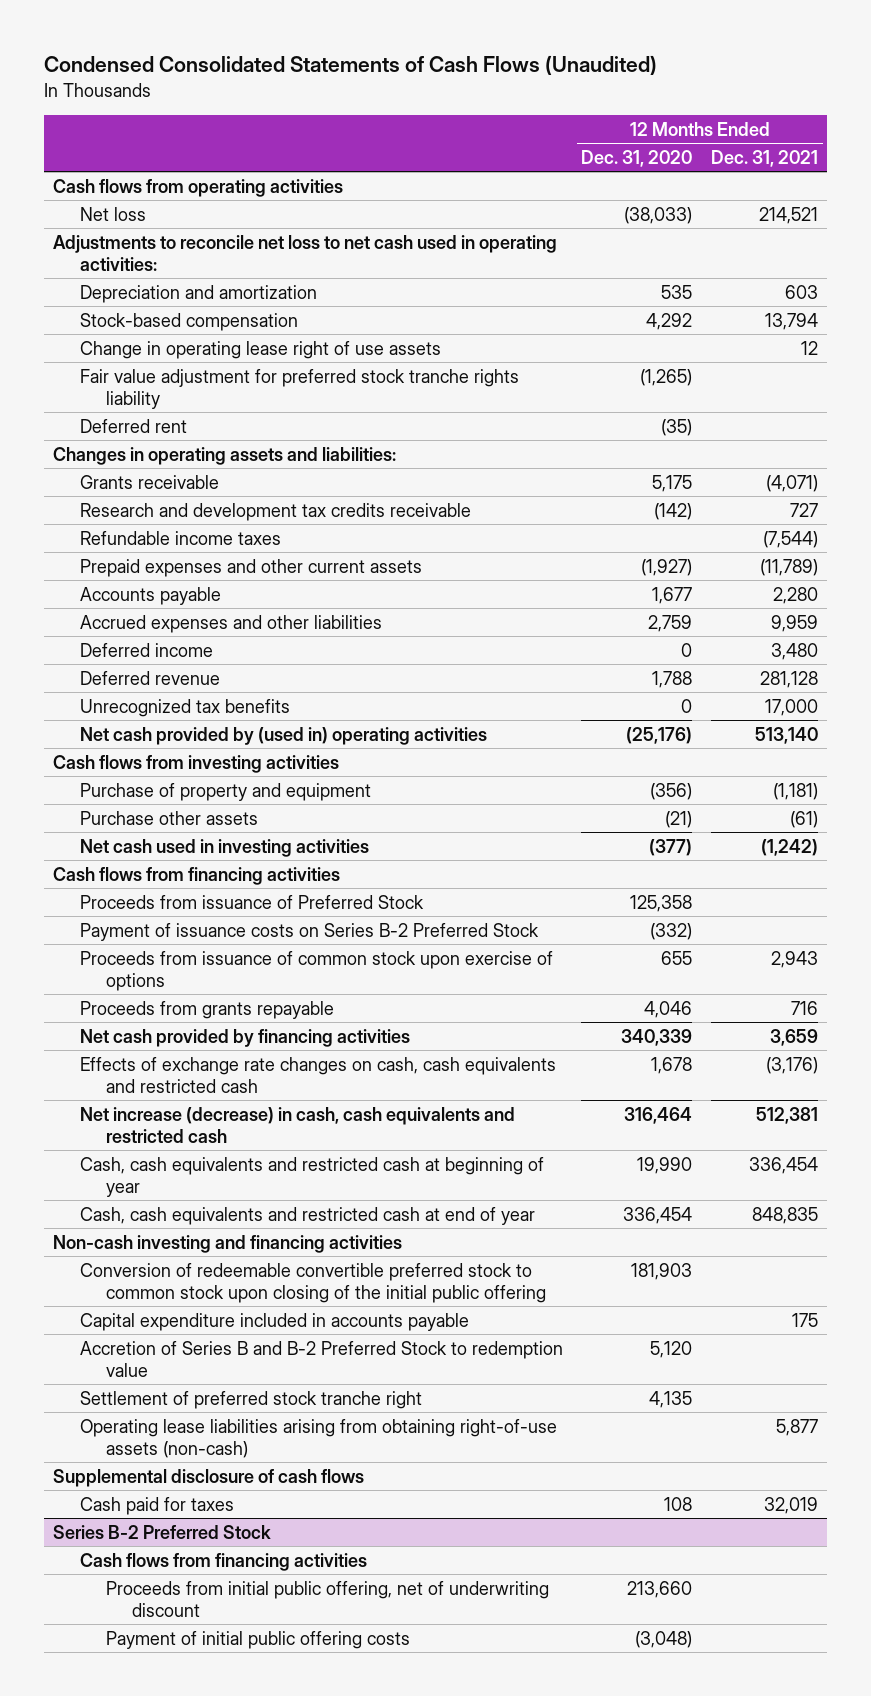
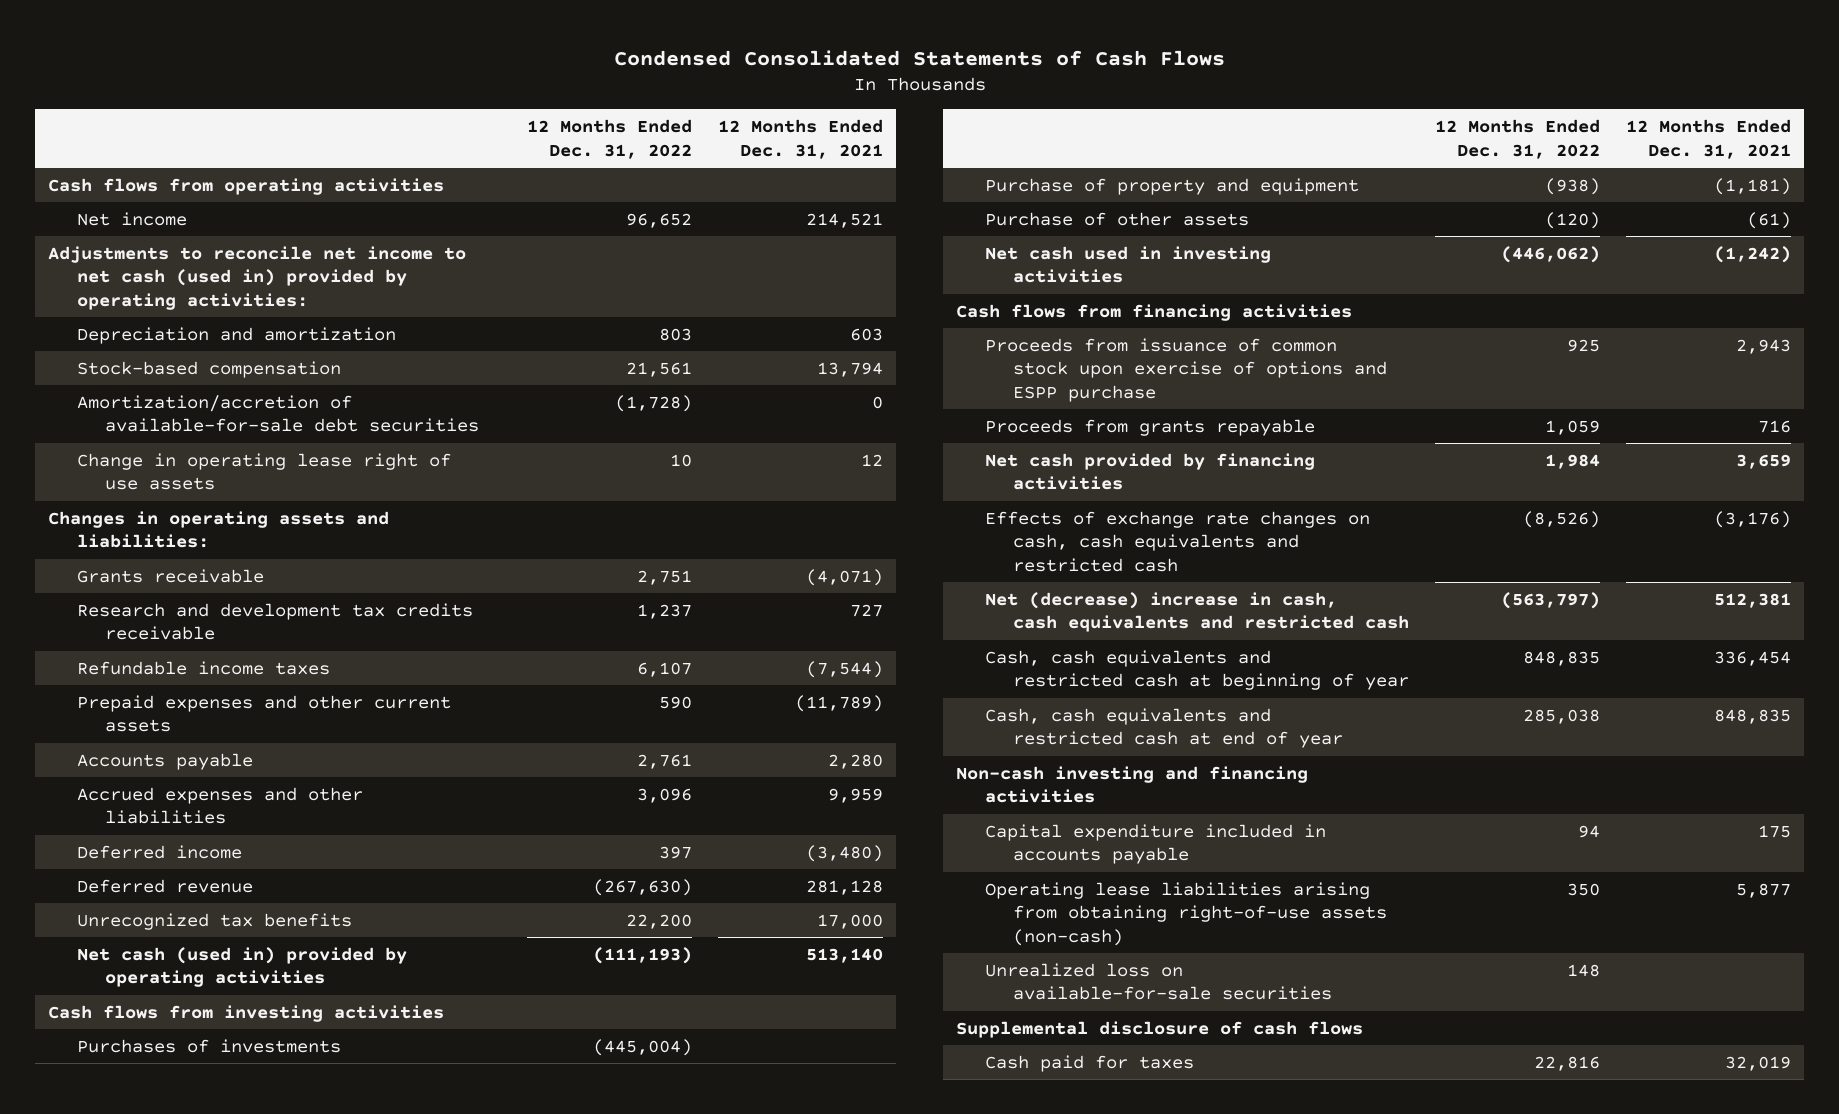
- Condensed Consolidated Statements of Cash Flows (Unaudited)
+ Condensed Consolidated Statements of Cash Flows
- | 12 Months Ended Dec. 31, 2020 | 12 Months Ended Dec. 31, 2021
+ | 12 Months Ended Dec. 31, 2022 | 12 Months Ended Dec. 31, 2021
- Net loss | (38,033) | 214,521
- Adjustments to reconcile net loss to net cash used in operating activities:
+ Net income | 96,652 | 214,521
+ Adjustments to reconcile net income to net cash (used in) provided by operating activities:
+ Amortization/accretion of available-for-sale debt securities | (1,728) | 0
- Fair value adjustment for preferred stock tranche rights liability | (1,265) |
- Deferred rent | (35) |
- Deferred income | 0 | 3,480
+ Deferred income | 397 | (3,480)
- Net cash provided by (used in) operating activities | (25,176) | 513,140
+ Net cash (used in) provided by operating activities | (111,193) | 513,140
+ Purchases of investments | (445,004) |
- Purchase other assets | (21) | (61)
+ Purchase of other assets | (120) | (61)
- Proceeds from issuance of Preferred Stock | 125,358 |
- Payment of issuance costs on Series B-2 Preferred Stock | (332) |
- Proceeds from issuance of common stock upon exercise of options | 655 | 2,943
+ Proceeds from issuance of common stock upon exercise of options and ESPP purchase | 925 | 2,943
- Net increase (decrease) in cash, cash equivalents and restricted cash | 316,464 | 512,381
+ Net (decrease) increase in cash, cash equivalents and restricted cash | (563,797) | 512,381
- Conversion of redeemable convertible preferred stock to common stock upon closing of the initial public offering | 181,903 |
- Accretion of Series B and B-2 Preferred Stock to redemption value | 5,120 |
- Settlement of preferred stock tranche right | 4,135 |
+ Unrealized loss on available-for-sale securities | 148 |
- Series B-2 Preferred Stock
- Cash flows from financing activities
- Proceeds from initial public offering, net of underwriting discount | 213,660 |
- Payment of initial public offering costs | (3,048) |

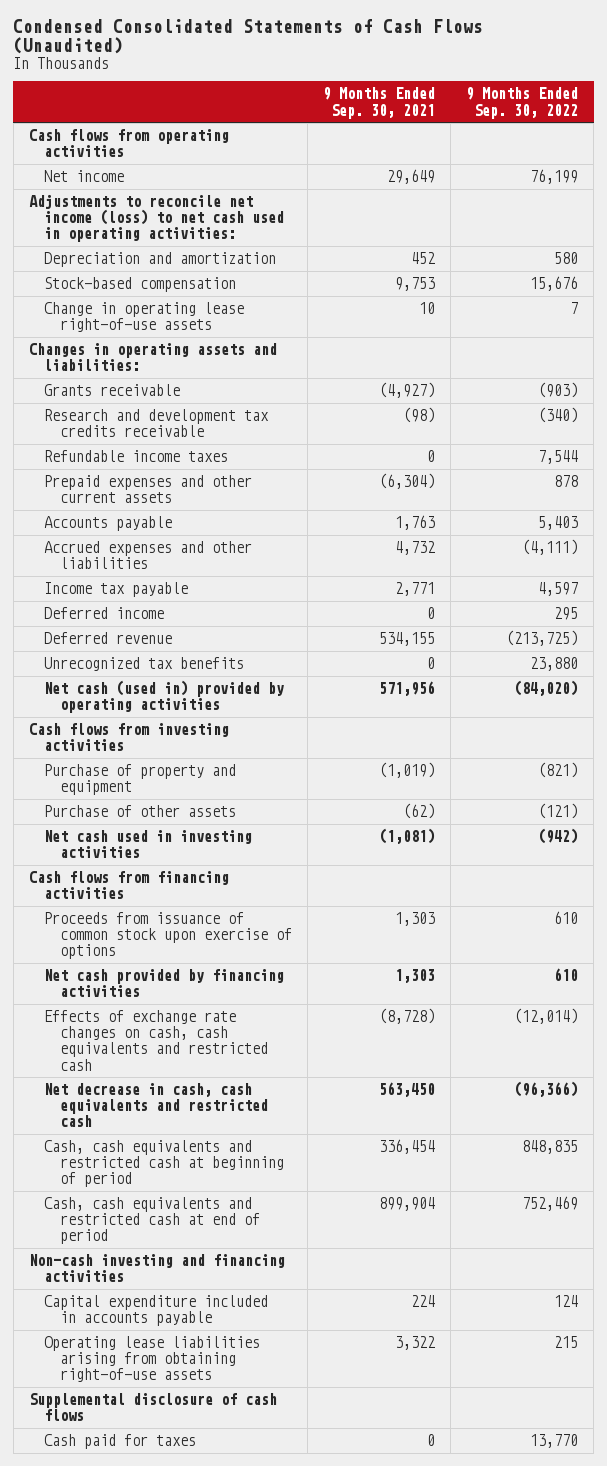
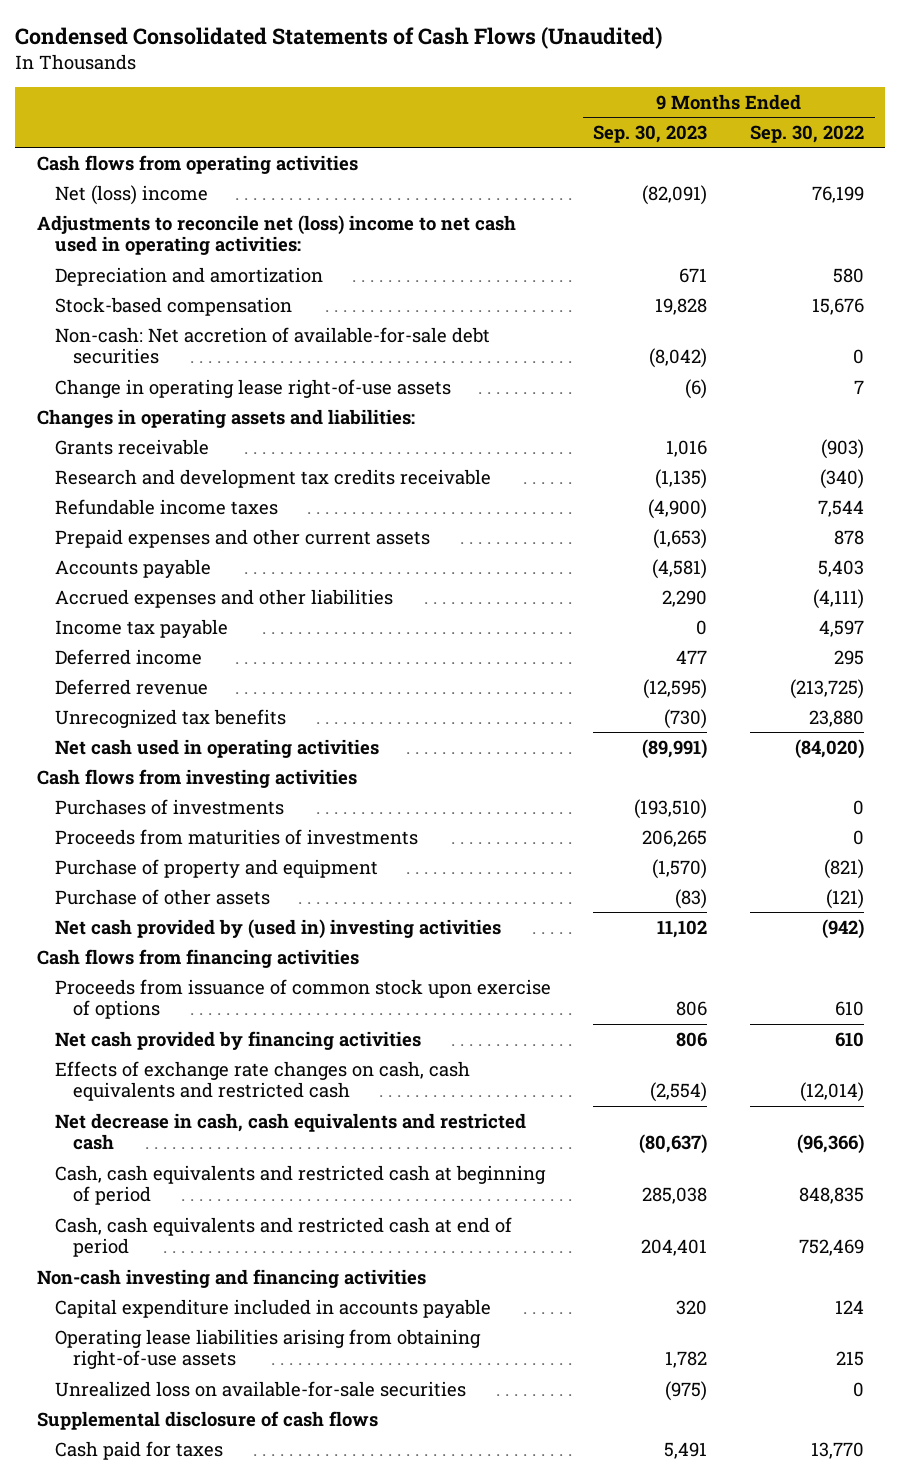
- | 9 Months Ended Sep. 30, 2021 | 9 Months Ended Sep. 30, 2022
+ | 9 Months Ended Sep. 30, 2023 | 9 Months Ended Sep. 30, 2022
- Net income | 29,649 | 76,199
- Adjustments to reconcile net income (loss) to net cash used in operating activities:
+ Net (loss) income | (82,091) | 76,199
+ Adjustments to reconcile net (loss) income to net cash used in operating activities:
+ Non-cash: Net accretion of available-for-sale debt securities | (8,042) | 0
- Net cash (used in) provided by operating activities | 571,956 | (84,020)
+ Net cash used in operating activities | (89,991) | (84,020)
+ Purchases of investments | (193,510) | 0
+ Proceeds from maturities of investments | 206,265 | 0
- Net cash used in investing activities | (1,081) | (942)
+ Net cash provided by (used in) investing activities | 11,102 | (942)
+ Unrealized loss on available-for-sale securities | (975) | 0

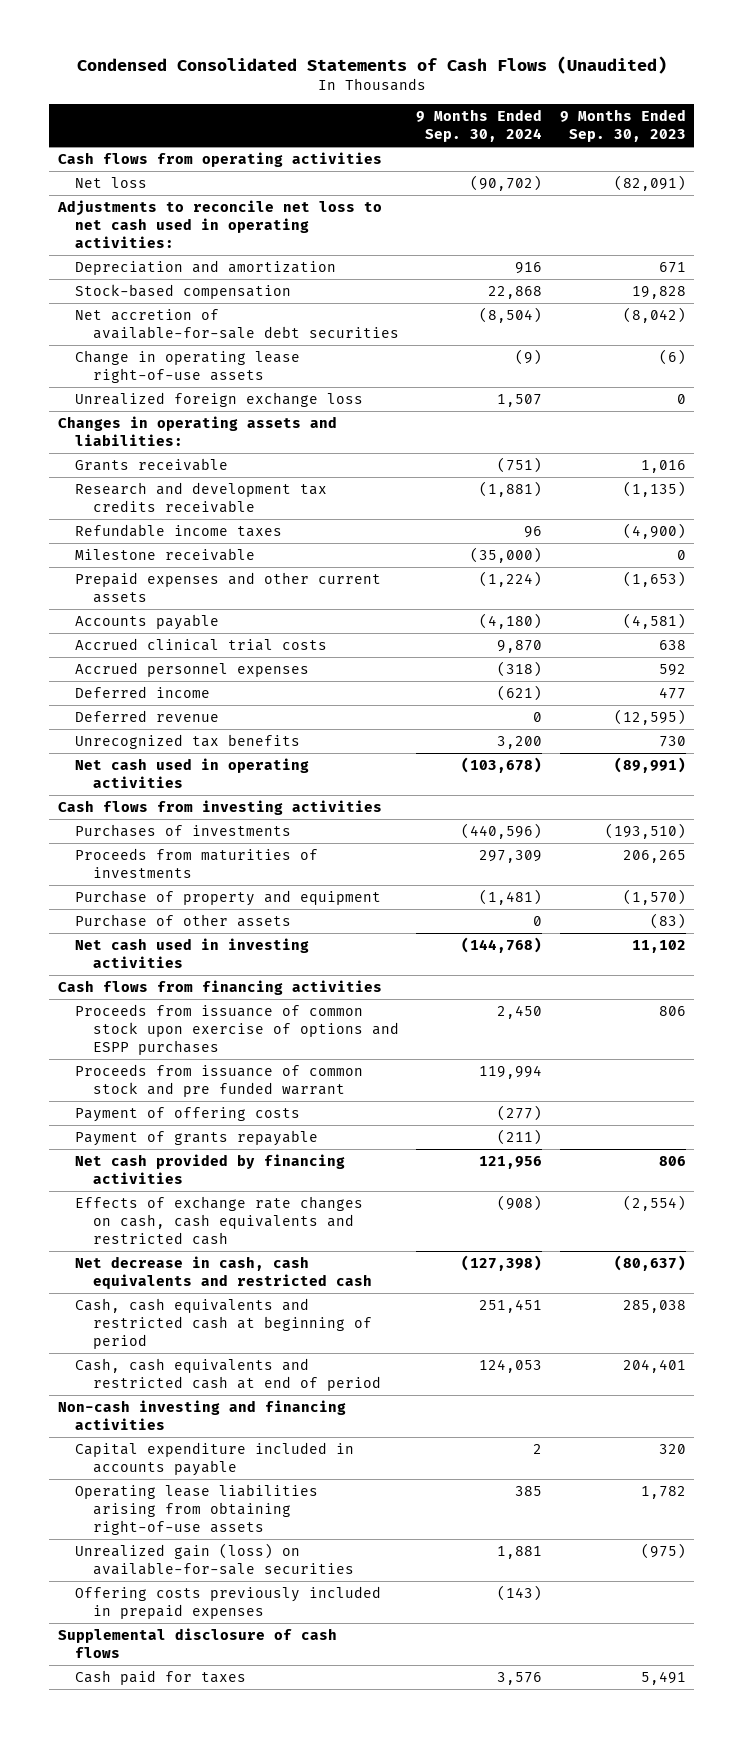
- | 9 Months Ended Sep. 30, 2023 | 9 Months Ended Sep. 30, 2022
+ | 9 Months Ended Sep. 30, 2024 | 9 Months Ended Sep. 30, 2023
- Net (loss) income | (82,091) | 76,199
- Adjustments to reconcile net (loss) income to net cash used in operating activities:
+ Net loss | (90,702) | (82,091)
+ Adjustments to reconcile net loss to net cash used in operating activities:
- Non-cash: Net accretion of available-for-sale debt securities | (8,042) | 0
+ Net accretion of available-for-sale debt securities | (8,504) | (8,042)
+ Unrealized foreign exchange loss | 1,507 | 0
+ Milestone receivable | (35,000) | 0
- Accrued expenses and other liabilities | 2,290 | (4,111)
- Income tax payable | 0 | 4,597
+ Accrued clinical trial costs | 9,870 | 638
+ Accrued personnel expenses | (318) | 592
- Unrecognized tax benefits | (730) | 23,880
+ Unrecognized tax benefits | 3,200 | 730
- Net cash provided by (used in) investing activities | 11,102 | (942)
+ Net cash used in investing activities | (144,768) | 11,102
- Proceeds from issuance of common stock upon exercise of options | 806 | 610
+ Proceeds from issuance of common stock upon exercise of options and ESPP purchases | 2,450 | 806
+ Proceeds from issuance of common stock and pre funded warrant | 119,994 |
+ Payment of offering costs | (277) |
+ Payment of grants repayable | (211) |
- Unrealized loss on available-for-sale securities | (975) | 0
+ Unrealized gain (loss) on available-for-sale securities | 1,881 | (975)
+ Offering costs previously included in prepaid expenses | (143) |

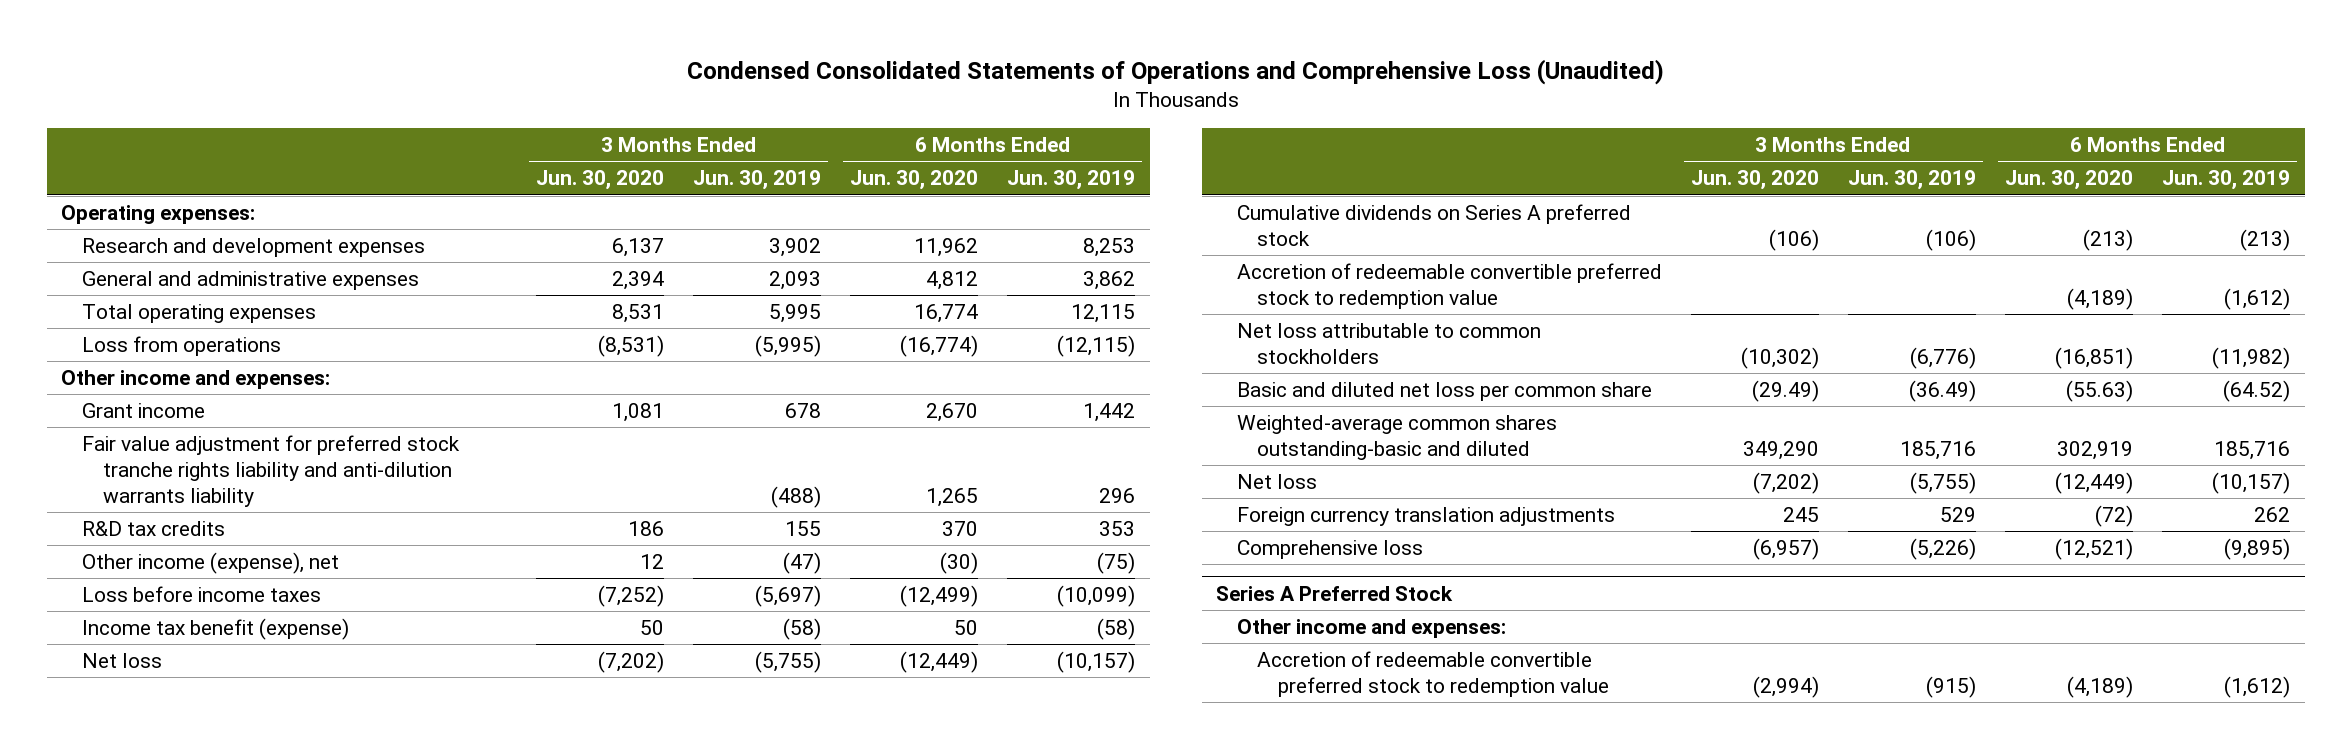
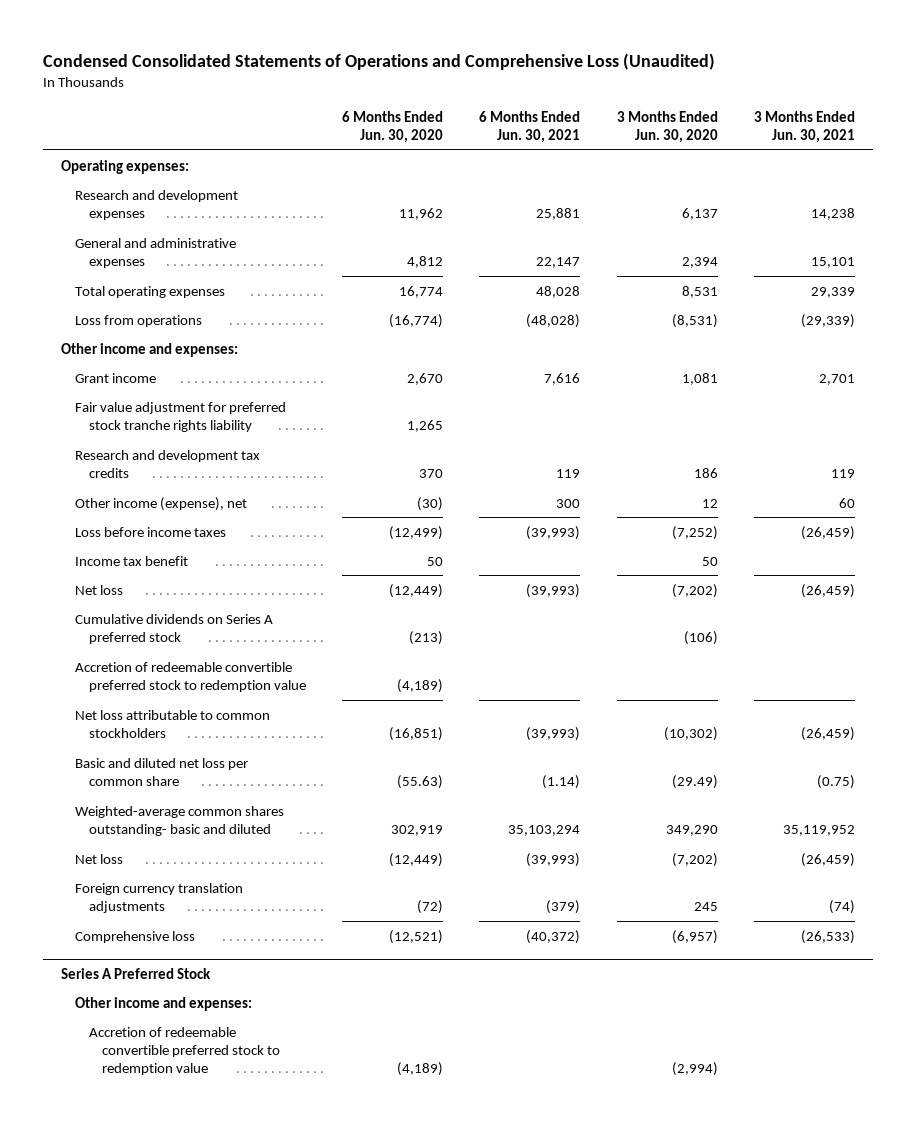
- | 3 Months Ended Jun. 30, 2020 | 3 Months Ended Jun. 30, 2019 | 6 Months Ended Jun. 30, 2020 | 6 Months Ended Jun. 30, 2019
+ | 6 Months Ended Jun. 30, 2020 | 6 Months Ended Jun. 30, 2021 | 3 Months Ended Jun. 30, 2020 | 3 Months Ended Jun. 30, 2021
- Fair value adjustment for preferred stock tranche rights liability and anti-dilution warrants liability | | (488) | 1,265 | 296
- R&D tax credits | 186 | 155 | 370 | 353
+ Fair value adjustment for preferred stock tranche rights liability | 1,265 | | |
+ Research and development tax credits | 370 | 119 | 186 | 119
- Income tax benefit (expense) | 50 | (58) | 50 | (58)
+ Income tax benefit | 50 | | 50 |
- Weighted-average common shares outstanding-basic and diluted | 349,290 | 185,716 | 302,919 | 185,716
+ Weighted-average common shares outstanding- basic and diluted | 302,919 | 35,103,294 | 349,290 | 35,119,952

